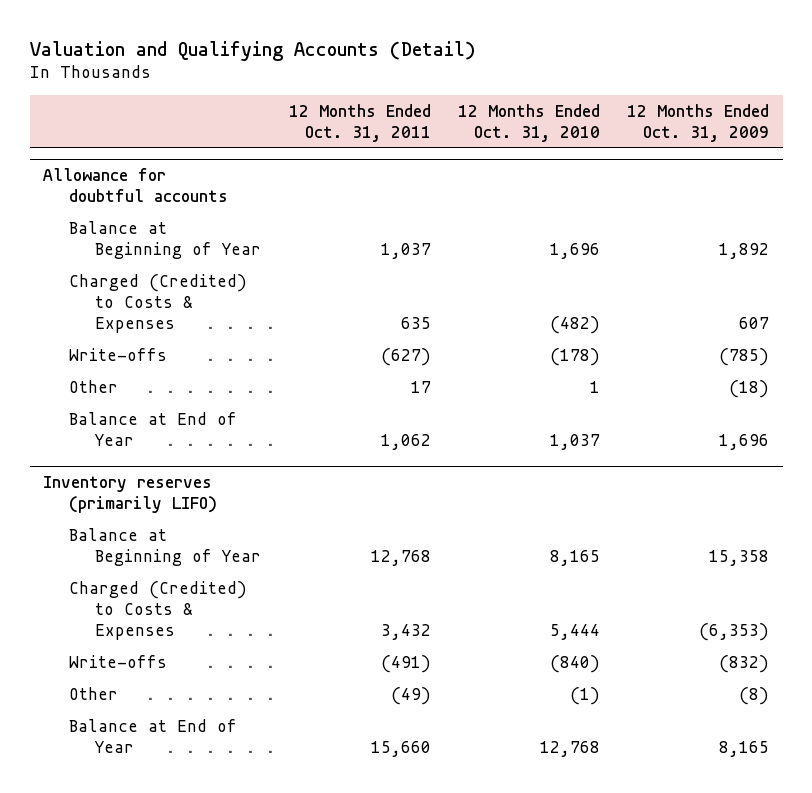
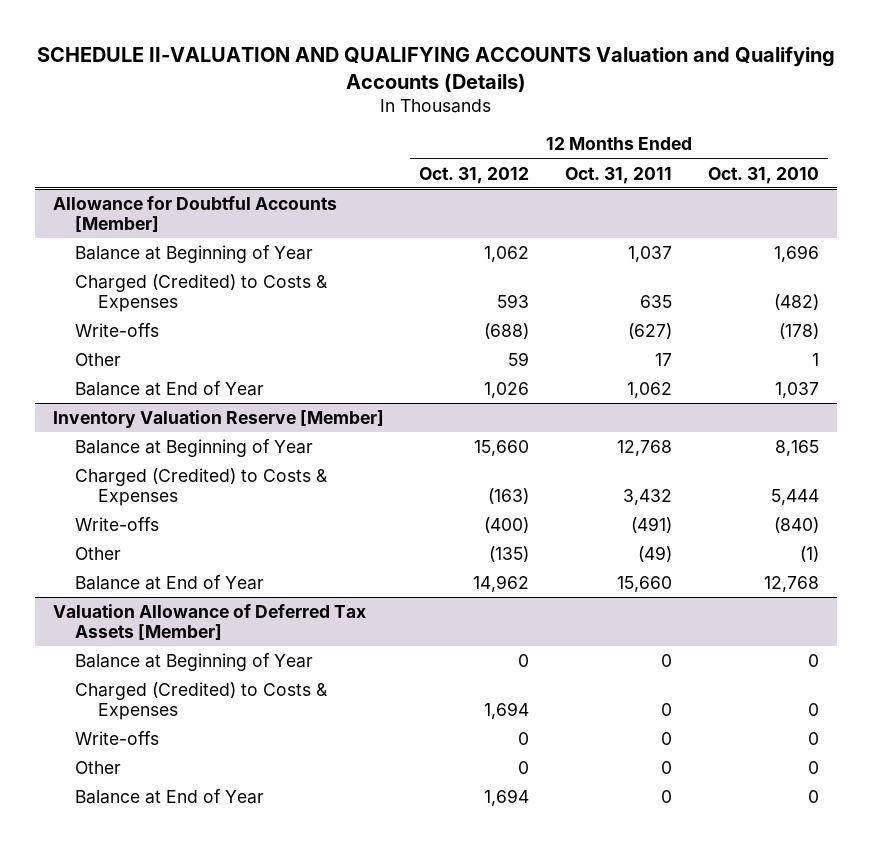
- Valuation and Qualifying Accounts (Detail)
+ SCHEDULE II-VALUATION AND QUALIFYING ACCOUNTS Valuation and Qualifying Accounts (Details)
- | 12 Months Ended Oct. 31, 2011 | 12 Months Ended Oct. 31, 2010 | 12 Months Ended Oct. 31, 2009
+ | 12 Months Ended Oct. 31, 2012 | 12 Months Ended Oct. 31, 2011 | 12 Months Ended Oct. 31, 2010
- Allowance for doubtful accounts
+ Allowance for Doubtful Accounts [Member]
- Inventory reserves (primarily LIFO)
+ Inventory Valuation Reserve [Member]
+ Valuation Allowance of Deferred Tax Assets [Member]
+ Balance at Beginning of Year | 0 | 0 | 0
+ Charged (Credited) to Costs & Expenses | 1,694 | 0 | 0
+ Write-offs | 0 | 0 | 0
+ Other | 0 | 0 | 0
+ Balance at End of Year | 1,694 | 0 | 0

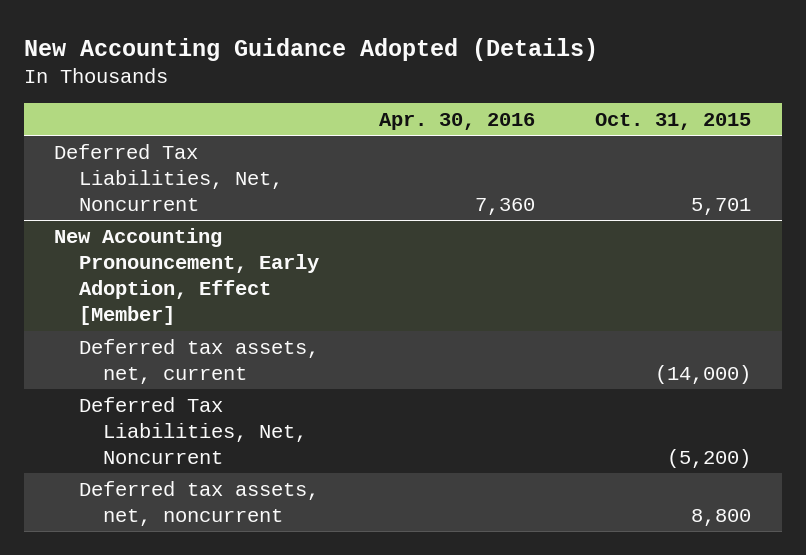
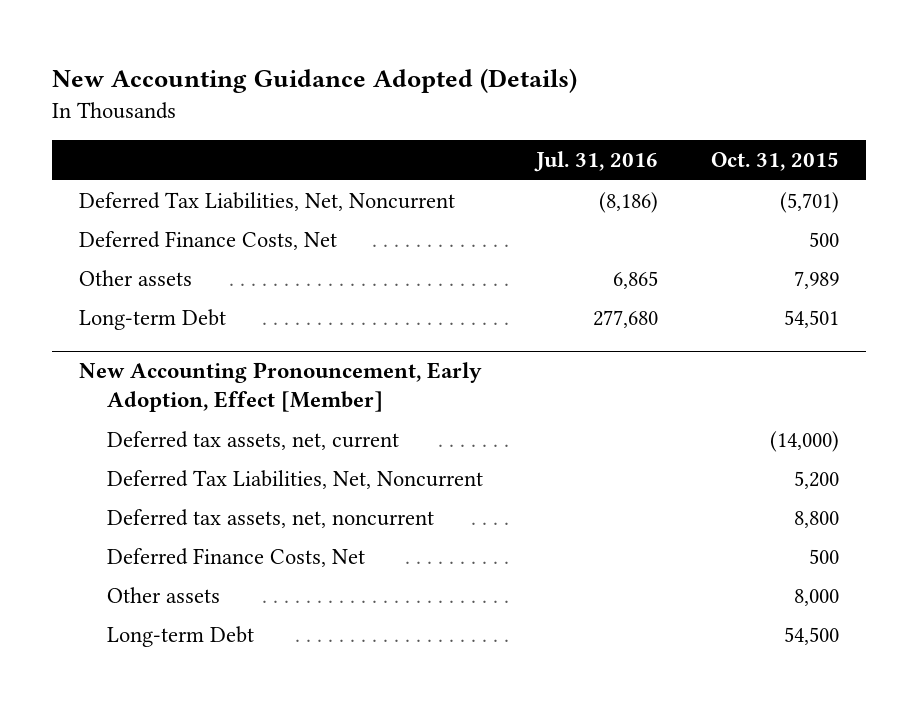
- | Apr. 30, 2016 | Oct. 31, 2015
+ | Jul. 31, 2016 | Oct. 31, 2015
- Deferred Tax Liabilities, Net, Noncurrent | 7,360 | 5,701
+ Deferred Tax Liabilities, Net, Noncurrent | (8,186) | (5,701)
+ Deferred Finance Costs, Net | | 500
+ Other assets | 6,865 | 7,989
+ Long-term Debt | 277,680 | 54,501
@ New Accounting Pronouncement, Early Adoption, Effect [Member]
- Deferred Tax Liabilities, Net, Noncurrent | | (5,200)
+ Deferred Tax Liabilities, Net, Noncurrent | | 5,200
+ Deferred Finance Costs, Net | | 500
+ Other assets | | 8,000
+ Long-term Debt | | 54,500

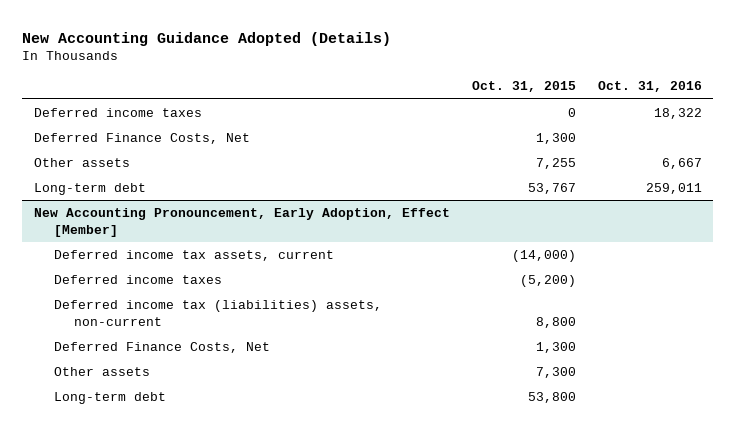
- | Jul. 31, 2016 | Oct. 31, 2015
+ | Oct. 31, 2015 | Oct. 31, 2016
- Deferred Tax Liabilities, Net, Noncurrent | (8,186) | (5,701)
- Deferred Finance Costs, Net | | 500
- Other assets | 6,865 | 7,989
- Long-term Debt | 277,680 | 54,501
+ Deferred income taxes | 0 | 18,322
+ Deferred Finance Costs, Net | 1,300 |
+ Other assets | 7,255 | 6,667
+ Long-term debt | 53,767 | 259,011
@ New Accounting Pronouncement, Early Adoption, Effect [Member]
- Deferred tax assets, net, current | | (14,000)
- Deferred Tax Liabilities, Net, Noncurrent | | 5,200
- Deferred tax assets, net, noncurrent | | 8,800
- Deferred Finance Costs, Net | | 500
- Other assets | | 8,000
- Long-term Debt | | 54,500
+ Deferred income tax assets, current | (14,000) |
+ Deferred income taxes | (5,200) |
+ Deferred income tax (liabilities) assets, non-current | 8,800 |
+ Deferred Finance Costs, Net | 1,300 |
+ Other assets | 7,300 |
+ Long-term debt | 53,800 |

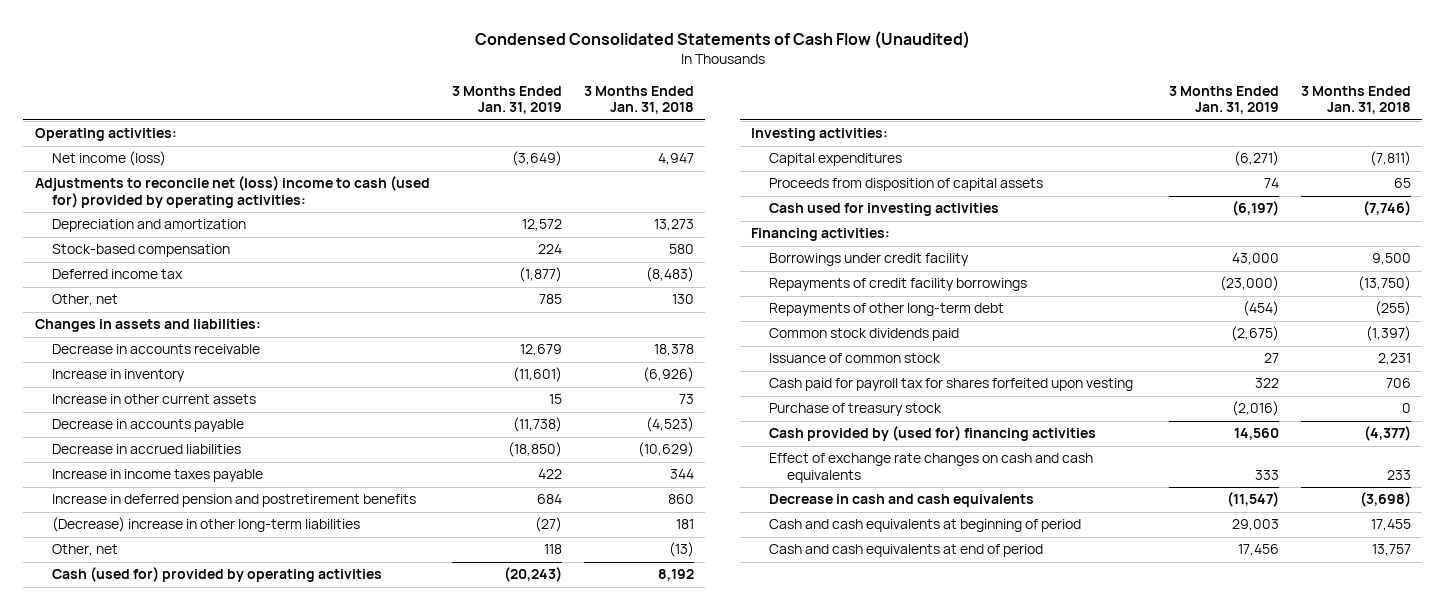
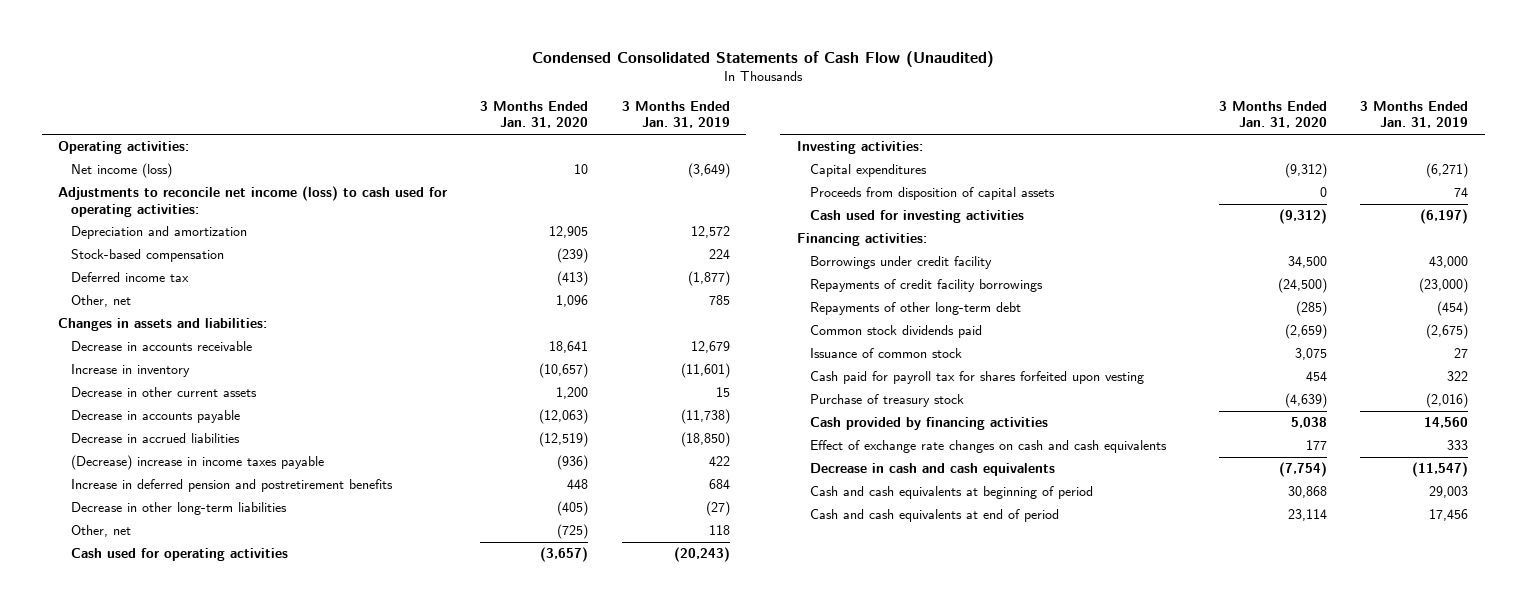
- | 3 Months Ended Jan. 31, 2019 | 3 Months Ended Jan. 31, 2018
+ | 3 Months Ended Jan. 31, 2020 | 3 Months Ended Jan. 31, 2019
- Adjustments to reconcile net (loss) income to cash (used for) provided by operating activities:
+ Adjustments to reconcile net income (loss) to cash used for operating activities:
- Increase in other current assets | 15 | 73
+ Decrease in other current assets | 1,200 | 15
- Increase in income taxes payable | 422 | 344
+ (Decrease) increase in income taxes payable | (936) | 422
- (Decrease) increase in other long-term liabilities | (27) | 181
+ Decrease in other long-term liabilities | (405) | (27)
- Cash (used for) provided by operating activities | (20,243) | 8,192
+ Cash used for operating activities | (3,657) | (20,243)
- Cash provided by (used for) financing activities | 14,560 | (4,377)
+ Cash provided by financing activities | 5,038 | 14,560

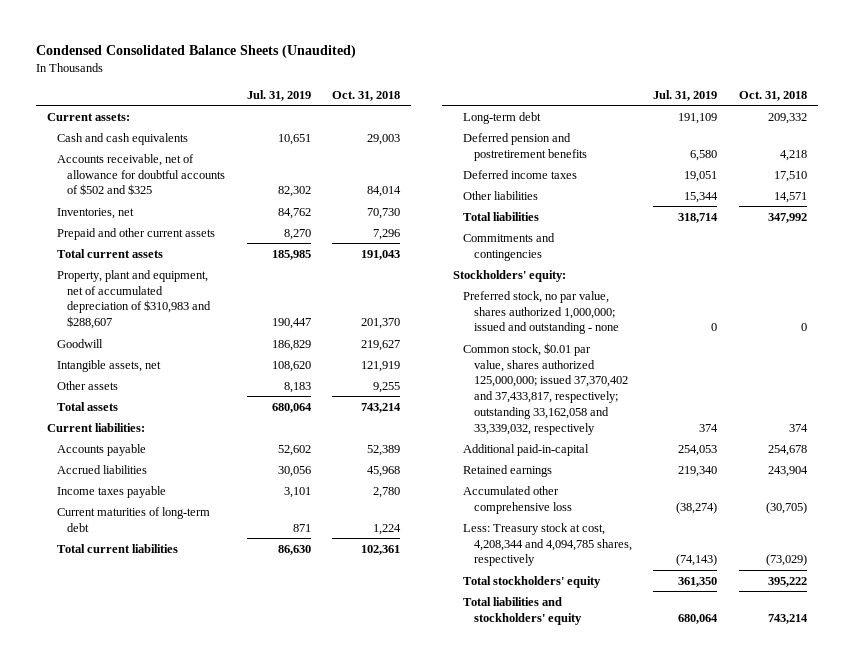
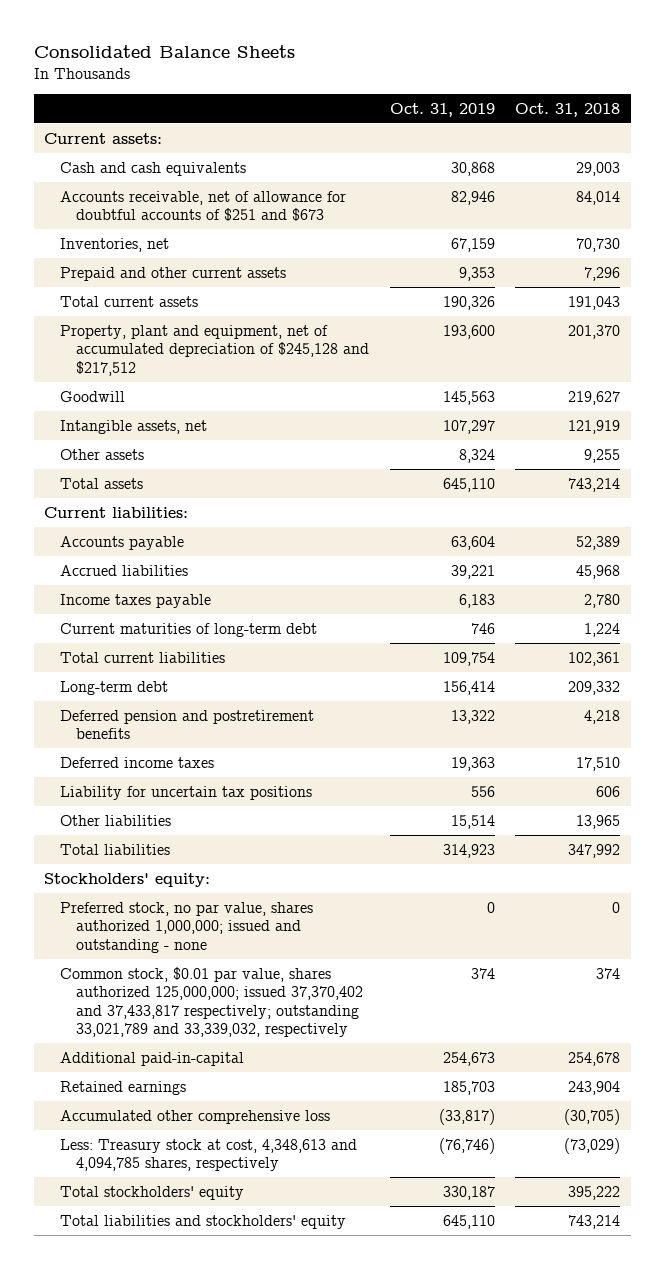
- Condensed Consolidated Balance Sheets (Unaudited)
+ Consolidated Balance Sheets
- | Jul. 31, 2019 | Oct. 31, 2018
+ | Oct. 31, 2019 | Oct. 31, 2018
- Accounts receivable, net of allowance for doubtful accounts of $502 and $325 | 82,302 | 84,014
+ Accounts receivable, net of allowance for doubtful accounts of $251 and $673 | 82,946 | 84,014
- Property, plant and equipment, net of accumulated depreciation of $310,983 and $288,607 | 190,447 | 201,370
+ Property, plant and equipment, net of accumulated depreciation of $245,128 and $217,512 | 193,600 | 201,370
- Other liabilities | 15,344 | 14,571
+ Liability for uncertain tax positions | 556 | 606
+ Other liabilities | 15,514 | 13,965
- Commitments and contingencies
- Common stock, $0.01 par value, shares authorized 125,000,000; issued 37,370,402 and 37,433,817, respectively; outstanding 33,162,058 and 33,339,032, respectively | 374 | 374
+ Common stock, $0.01 par value, shares authorized 125,000,000; issued 37,370,402 and 37,433,817 respectively; outstanding 33,021,789 and 33,339,032, respectively | 374 | 374
- Less: Treasury stock at cost, 4,208,344 and 4,094,785 shares, respectively | (74,143) | (73,029)
+ Less: Treasury stock at cost, 4,348,613 and 4,094,785 shares, respectively | (76,746) | (73,029)

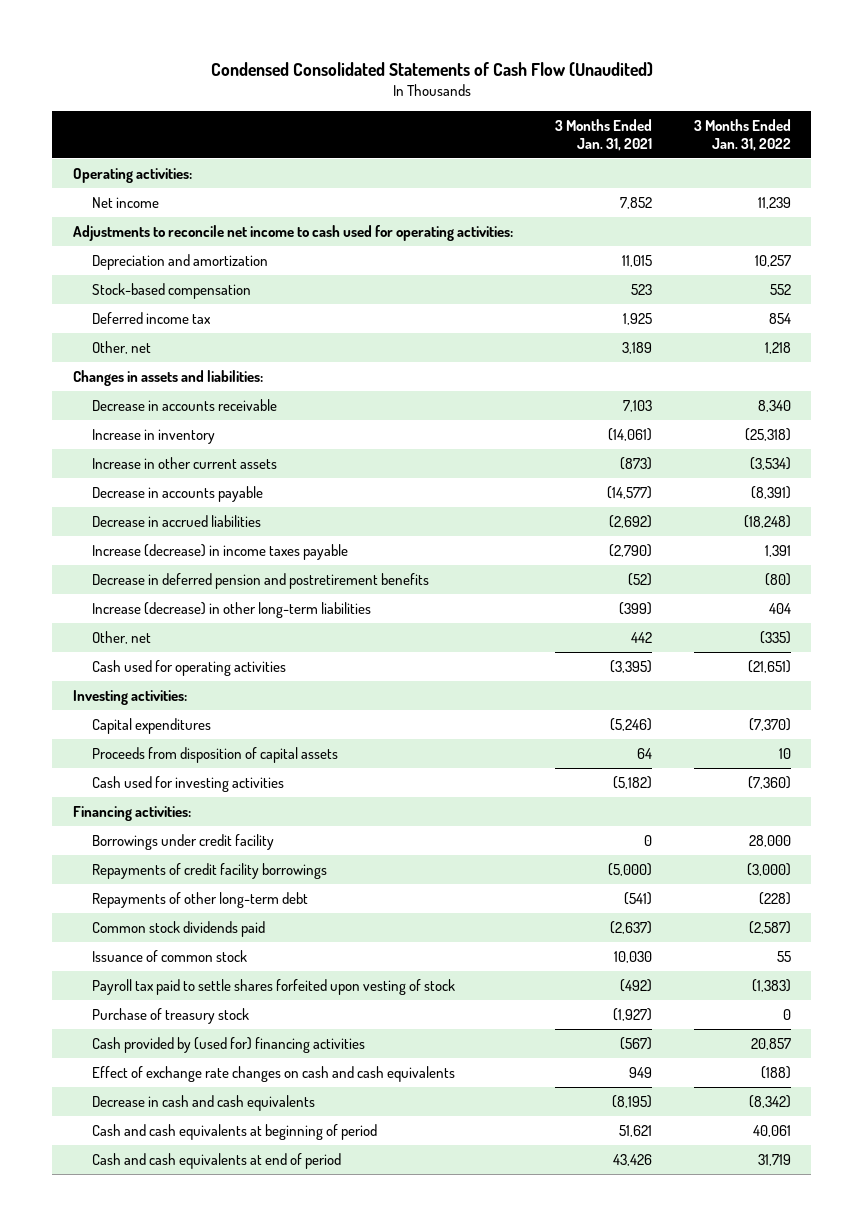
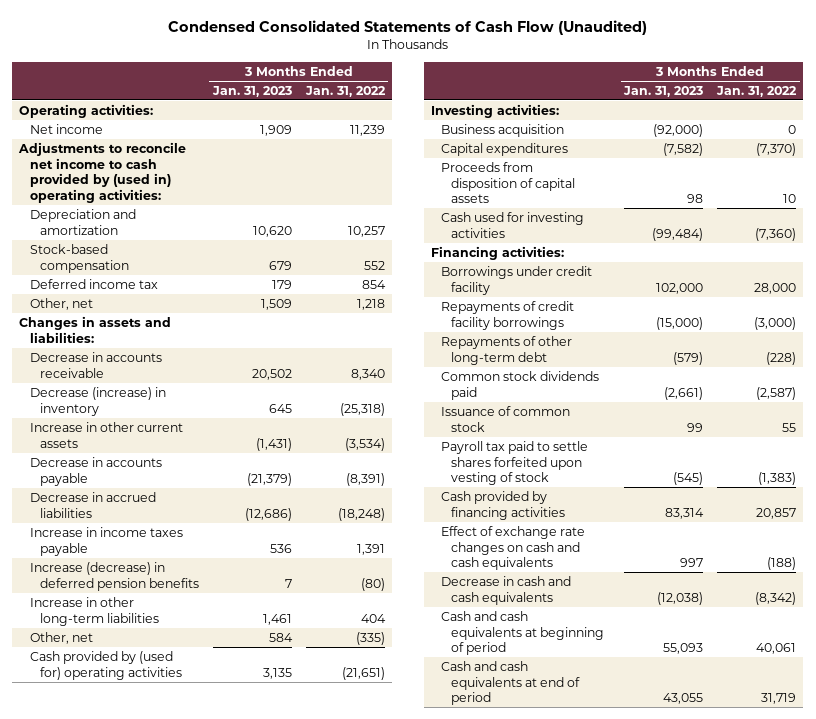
- | 3 Months Ended Jan. 31, 2021 | 3 Months Ended Jan. 31, 2022
+ | 3 Months Ended Jan. 31, 2023 | 3 Months Ended Jan. 31, 2022
- Adjustments to reconcile net income to cash used for operating activities:
+ Adjustments to reconcile net income to cash provided by (used in) operating activities:
- Increase in inventory | (14,061) | (25,318)
+ Decrease (increase) in inventory | 645 | (25,318)
- Increase (decrease) in income taxes payable | (2,790) | 1,391
- Decrease in deferred pension and postretirement benefits | (52) | (80)
- Increase (decrease) in other long-term liabilities | (399) | 404
+ Increase in income taxes payable | 536 | 1,391
+ Increase (decrease) in deferred pension benefits | 7 | (80)
+ Increase in other long-term liabilities | 1,461 | 404
- Cash used for operating activities | (3,395) | (21,651)
+ Cash provided by (used for) operating activities | 3,135 | (21,651)
+ Business acquisition | (92,000) | 0
- Purchase of treasury stock | (1,927) | 0
- Cash provided by (used for) financing activities | (567) | 20,857
+ Cash provided by financing activities | 83,314 | 20,857

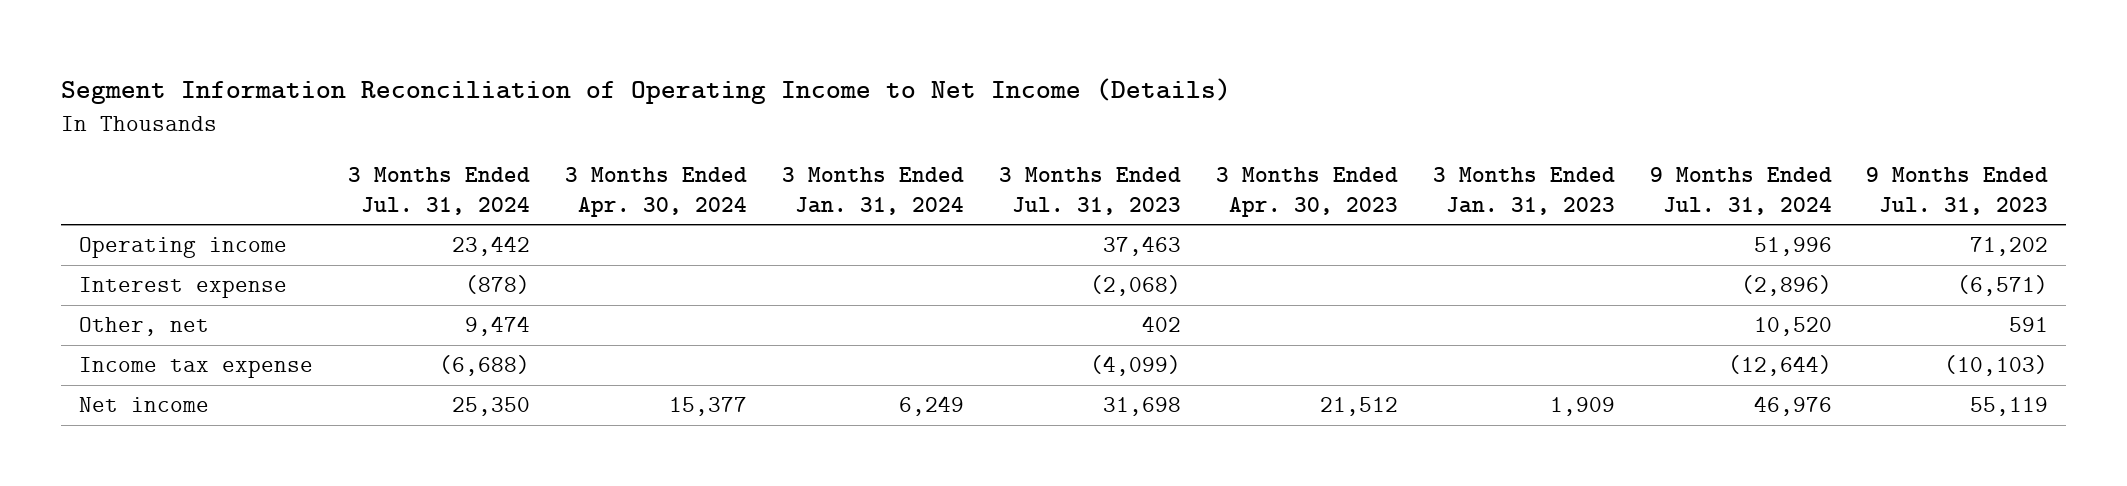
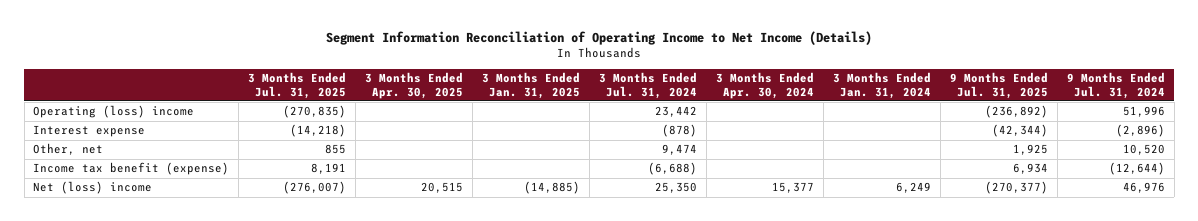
- | 3 Months Ended Jul. 31, 2024 | 3 Months Ended Apr. 30, 2024 | 3 Months Ended Jan. 31, 2024 | 3 Months Ended Jul. 31, 2023 | 3 Months Ended Apr. 30, 2023 | 3 Months Ended Jan. 31, 2023 | 9 Months Ended Jul. 31, 2024 | 9 Months Ended Jul. 31, 2023
+ | 3 Months Ended Jul. 31, 2025 | 3 Months Ended Apr. 30, 2025 | 3 Months Ended Jan. 31, 2025 | 3 Months Ended Jul. 31, 2024 | 3 Months Ended Apr. 30, 2024 | 3 Months Ended Jan. 31, 2024 | 9 Months Ended Jul. 31, 2025 | 9 Months Ended Jul. 31, 2024
- Operating income | 23,442 | | | 37,463 | | | 51,996 | 71,202
+ Operating (loss) income | (270,835) | | | 23,442 | | | (236,892) | 51,996
- Income tax expense | (6,688) | | | (4,099) | | | (12,644) | (10,103)
- Net income | 25,350 | 15,377 | 6,249 | 31,698 | 21,512 | 1,909 | 46,976 | 55,119
+ Income tax benefit (expense) | 8,191 | | | (6,688) | | | 6,934 | (12,644)
+ Net (loss) income | (276,007) | 20,515 | (14,885) | 25,350 | 15,377 | 6,249 | (270,377) | 46,976

